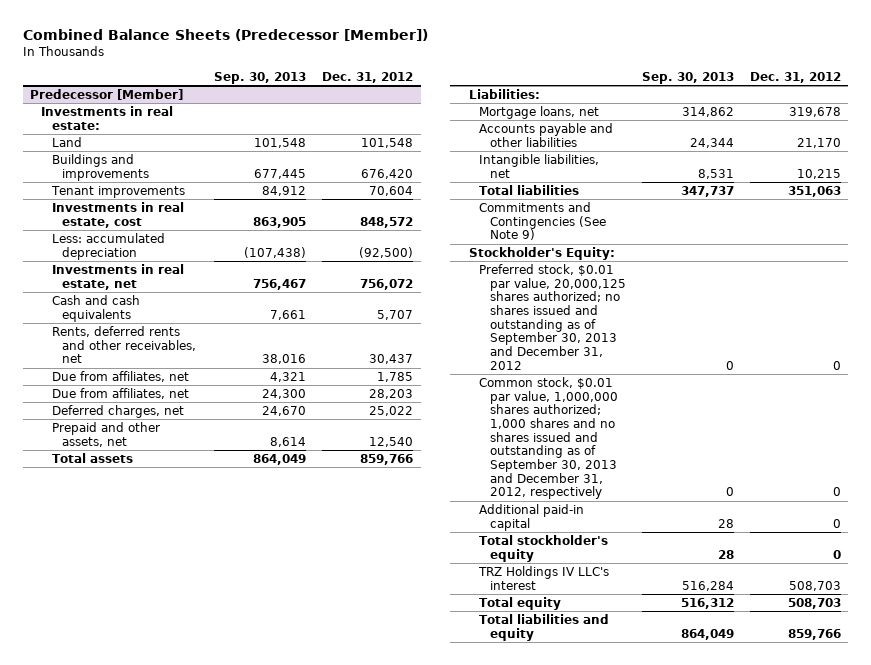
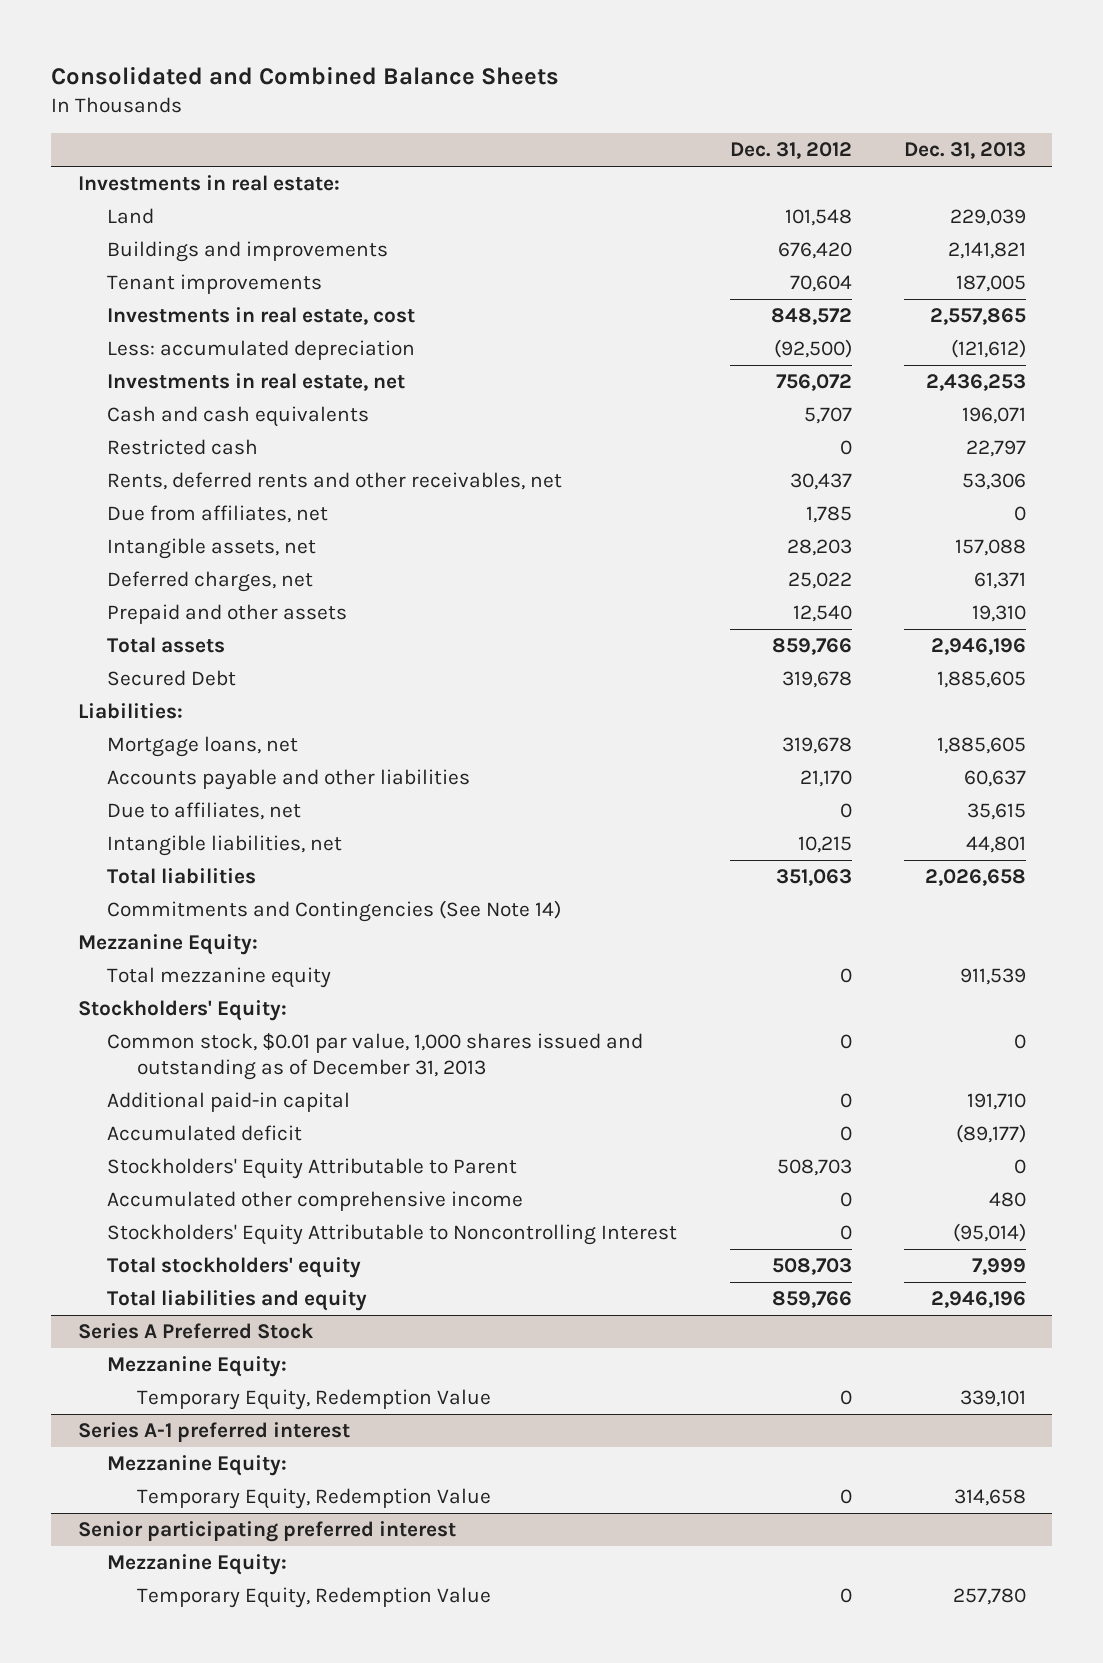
- Combined Balance Sheets (Predecessor [Member])
+ Consolidated and Combined Balance Sheets
- | Sep. 30, 2013 | Dec. 31, 2012
+ | Dec. 31, 2012 | Dec. 31, 2013
- Predecessor [Member]
+ Restricted cash | 0 | 22,797
- Due from affiliates, net | 24,300 | 28,203
+ Intangible assets, net | 28,203 | 157,088
- Prepaid and other assets, net | 8,614 | 12,540
+ Prepaid and other assets | 12,540 | 19,310
+ Secured Debt | 319,678 | 1,885,605
+ Due to affiliates, net | 0 | 35,615
- Commitments and Contingencies (See Note 9)
- Stockholder's Equity:
- Preferred stock, $0.01 par value, 20,000,125 shares authorized; no shares issued and outstanding as of September 30, 2013 and December 31, 2012 | 0 | 0
- Common stock, $0.01 par value, 1,000,000 shares authorized; 1,000 shares and no shares issued and outstanding as of September 30, 2013 and December 31, 2012, respectively | 0 | 0
+ Commitments and Contingencies (See Note 14)
+ Mezzanine Equity:
+ Total mezzanine equity | 0 | 911,539
+ Stockholders' Equity:
+ Common stock, $0.01 par value, 1,000 shares issued and outstanding as of December 31, 2013 | 0 | 0
- Total stockholder's equity | 28 | 0
- TRZ Holdings IV LLC's interest | 516,284 | 508,703
- Total equity | 516,312 | 508,703
+ Accumulated deficit | 0 | (89,177)
+ Stockholders' Equity Attributable to Parent | 508,703 | 0
+ Accumulated other comprehensive income | 0 | 480
+ Stockholders' Equity Attributable to Noncontrolling Interest | 0 | (95,014)
+ Total stockholders' equity | 508,703 | 7,999
+ Series A Preferred Stock
+ Mezzanine Equity:
+ Temporary Equity, Redemption Value | 0 | 339,101
+ Series A-1 preferred interest
+ Mezzanine Equity:
+ Temporary Equity, Redemption Value | 0 | 314,658
+ Senior participating preferred interest
+ Mezzanine Equity:
+ Temporary Equity, Redemption Value | 0 | 257,780

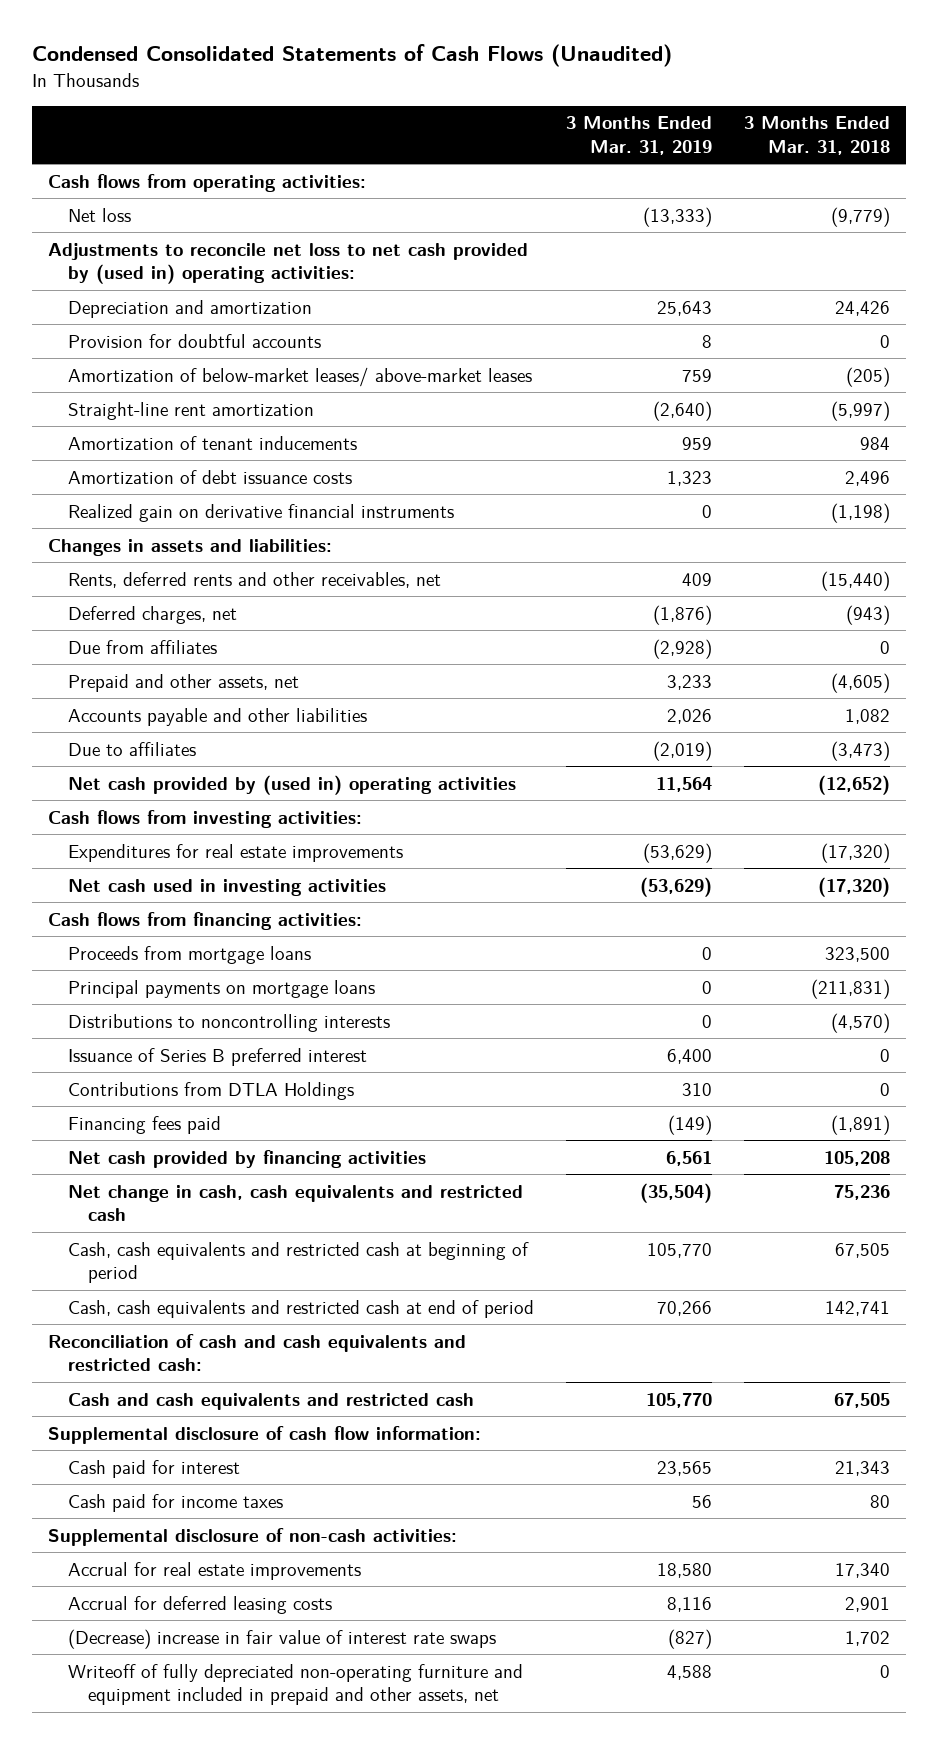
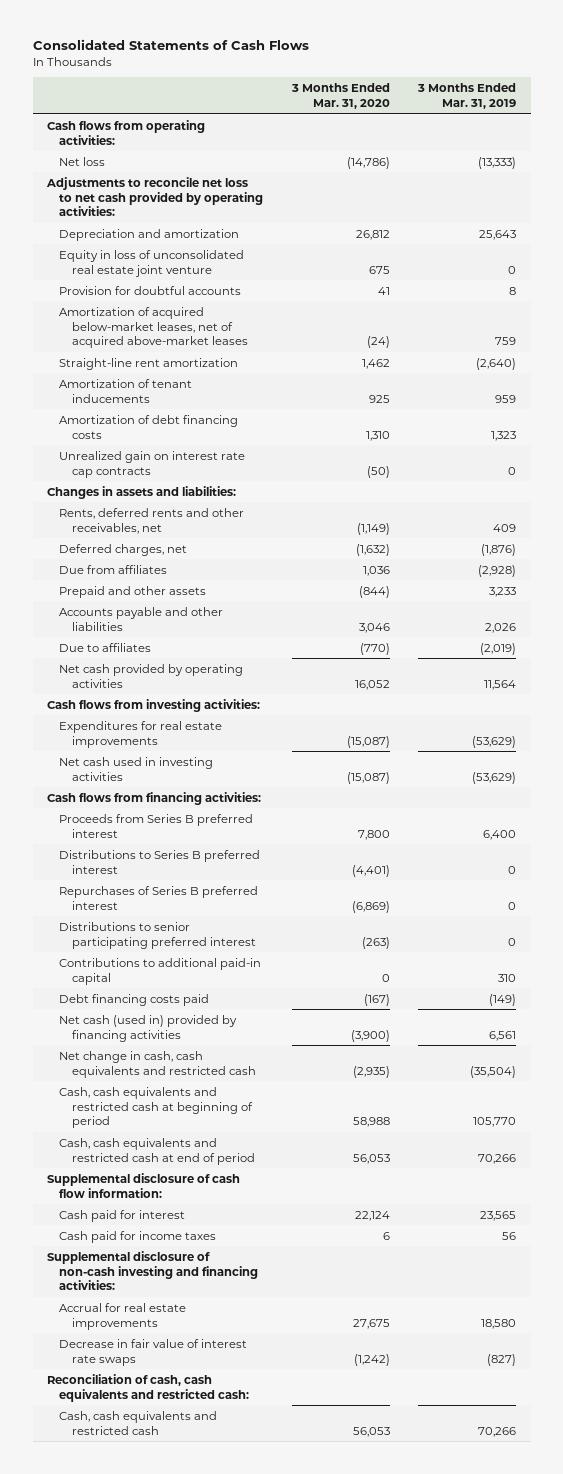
- Condensed Consolidated Statements of Cash Flows (Unaudited)
+ Consolidated Statements of Cash Flows
- | 3 Months Ended Mar. 31, 2019 | 3 Months Ended Mar. 31, 2018
+ | 3 Months Ended Mar. 31, 2020 | 3 Months Ended Mar. 31, 2019
- Adjustments to reconcile net loss to net cash provided by (used in) operating activities:
+ Adjustments to reconcile net loss to net cash provided by operating activities:
+ Equity in loss of unconsolidated real estate joint venture | 675 | 0
- Amortization of below-market leases/ above-market leases | 759 | (205)
+ Amortization of acquired below-market leases, net of acquired above-market leases | (24) | 759
- Amortization of debt issuance costs | 1,323 | 2,496
- Realized gain on derivative financial instruments | 0 | (1,198)
+ Amortization of debt financing costs | 1,310 | 1,323
+ Unrealized gain on interest rate cap contracts | (50) | 0
- Prepaid and other assets, net | 3,233 | (4,605)
+ Prepaid and other assets | (844) | 3,233
- Net cash provided by (used in) operating activities | 11,564 | (12,652)
+ Net cash provided by operating activities | 16,052 | 11,564
- Proceeds from mortgage loans | 0 | 323,500
- Principal payments on mortgage loans | 0 | (211,831)
- Distributions to noncontrolling interests | 0 | (4,570)
- Issuance of Series B preferred interest | 6,400 | 0
- Contributions from DTLA Holdings | 310 | 0
- Financing fees paid | (149) | (1,891)
- Net cash provided by financing activities | 6,561 | 105,208
+ Proceeds from Series B preferred interest | 7,800 | 6,400
+ Distributions to Series B preferred interest | (4,401) | 0
+ Repurchases of Series B preferred interest | (6,869) | 0
+ Distributions to senior participating preferred interest | (263) | 0
+ Contributions to additional paid-in capital | 0 | 310
+ Debt financing costs paid | (167) | (149)
+ Net cash (used in) provided by financing activities | (3,900) | 6,561
- Reconciliation of cash and cash equivalents and restricted cash:
- Cash and cash equivalents and restricted cash | 105,770 | 67,505
- Supplemental disclosure of non-cash activities:
+ Supplemental disclosure of non-cash investing and financing activities:
- Accrual for deferred leasing costs | 8,116 | 2,901
- (Decrease) increase in fair value of interest rate swaps | (827) | 1,702
- Writeoff of fully depreciated non-operating furniture and equipment included in prepaid and other assets, net | 4,588 | 0
+ Decrease in fair value of interest rate swaps | (1,242) | (827)
+ Reconciliation of cash, cash equivalents and restricted cash:
+ Cash, cash equivalents and restricted cash | 56,053 | 70,266

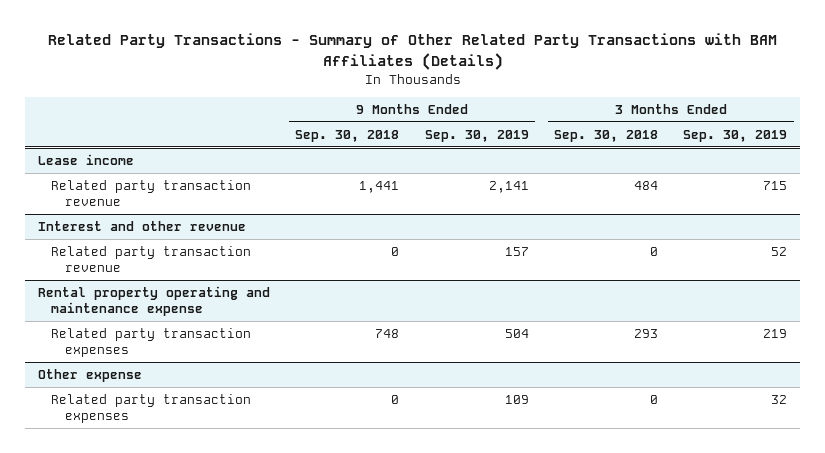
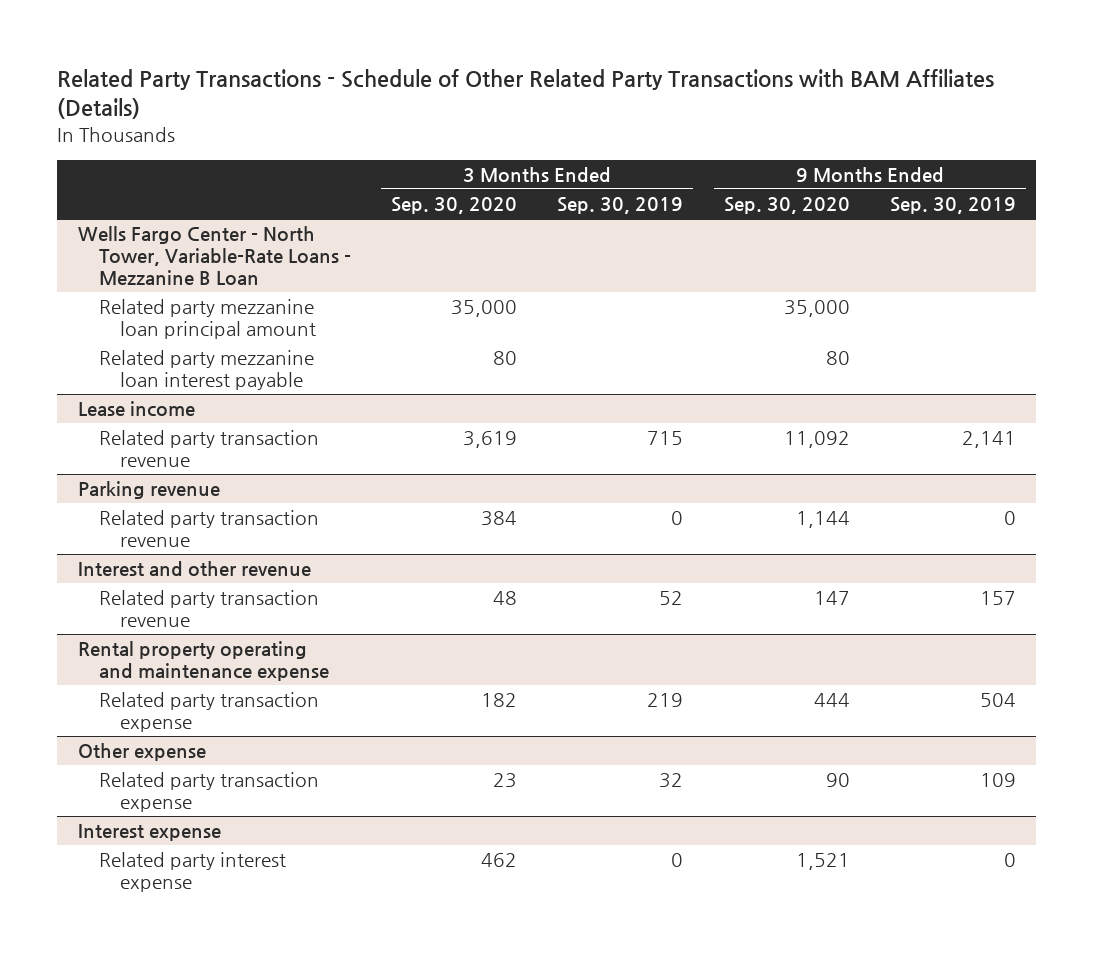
- Related Party Transactions - Summary of Other Related Party Transactions with BAM Affiliates (Details)
+ Related Party Transactions - Schedule of Other Related Party Transactions with BAM Affiliates (Details)
- | 9 Months Ended Sep. 30, 2018 | 9 Months Ended Sep. 30, 2019 | 3 Months Ended Sep. 30, 2018 | 3 Months Ended Sep. 30, 2019
+ | 3 Months Ended Sep. 30, 2020 | 3 Months Ended Sep. 30, 2019 | 9 Months Ended Sep. 30, 2020 | 9 Months Ended Sep. 30, 2019
+ Wells Fargo Center - North Tower, Variable-Rate Loans - Mezzanine B Loan
+ Related party mezzanine loan principal amount | 35,000 | | 35,000 |
+ Related party mezzanine loan interest payable | 80 | | 80 |
+ Parking revenue
+ Related party transaction revenue | 384 | 0 | 1,144 | 0
@ Rental property operating and maintenance expense
- Related party transaction expenses | 748 | 504 | 293 | 219
+ Related party transaction expense | 182 | 219 | 444 | 504
@ Other expense
- Related party transaction expenses | 0 | 109 | 0 | 32
+ Related party transaction expense | 23 | 32 | 90 | 109
+ Interest expense
+ Related party interest expense | 462 | 0 | 1,521 | 0

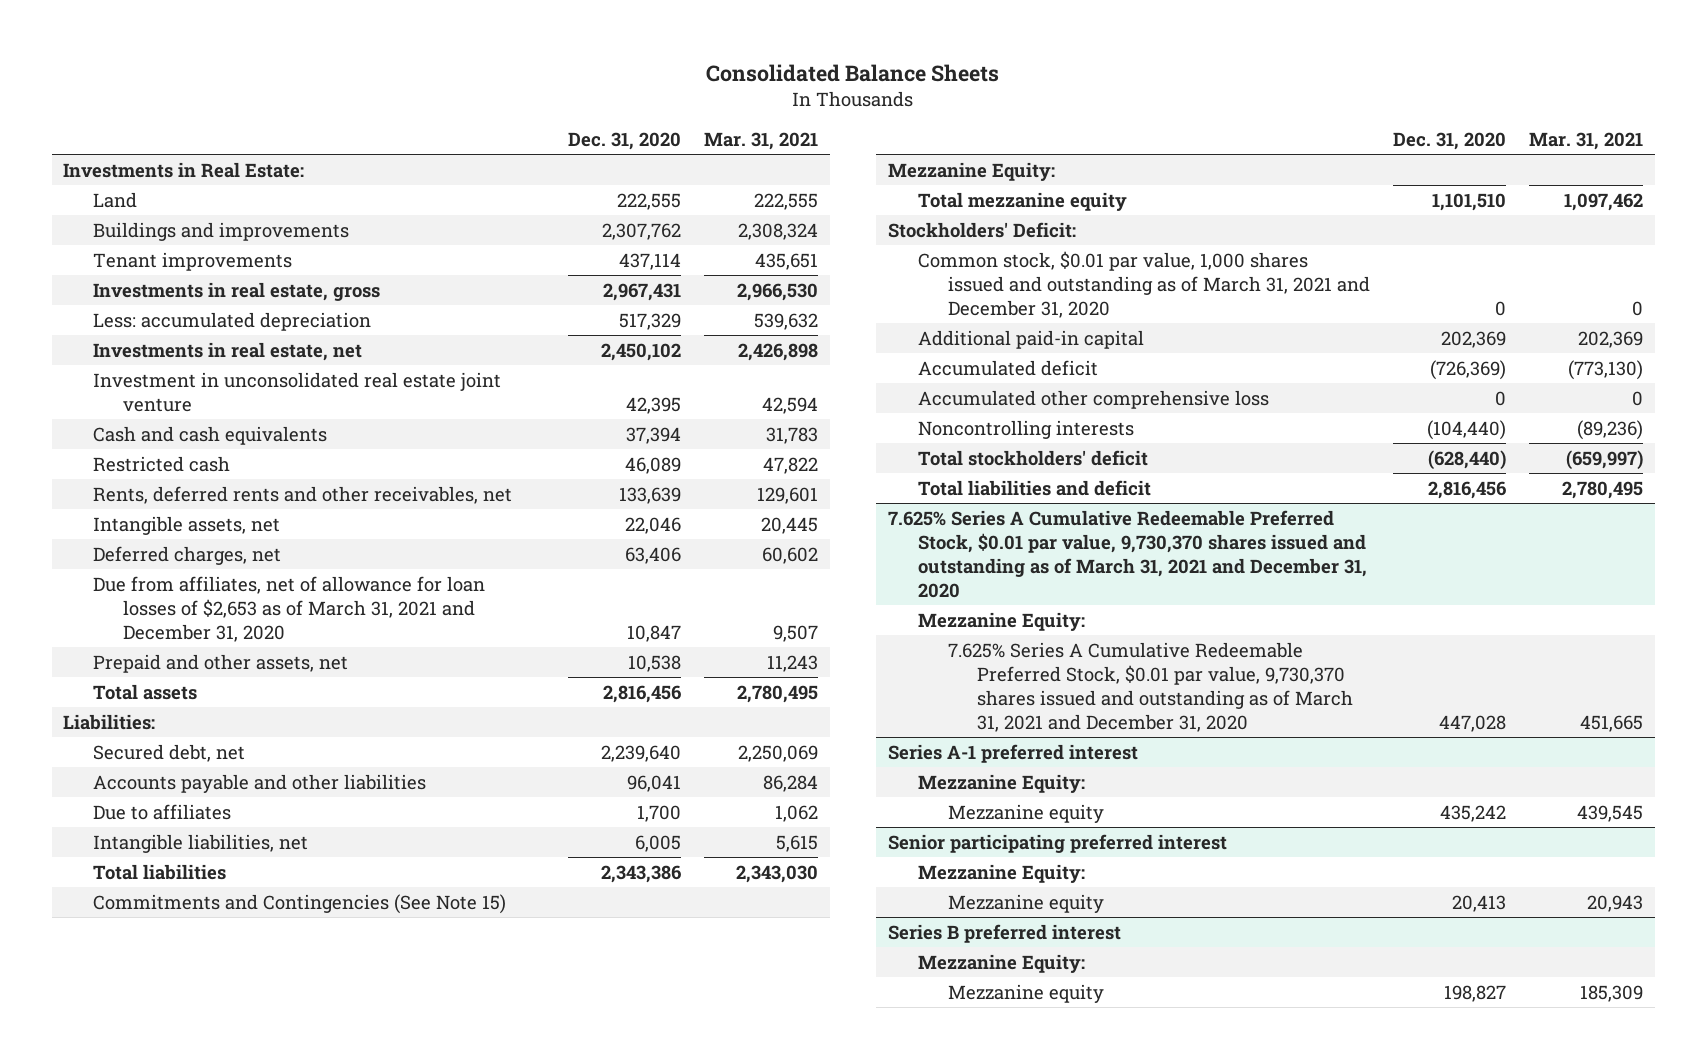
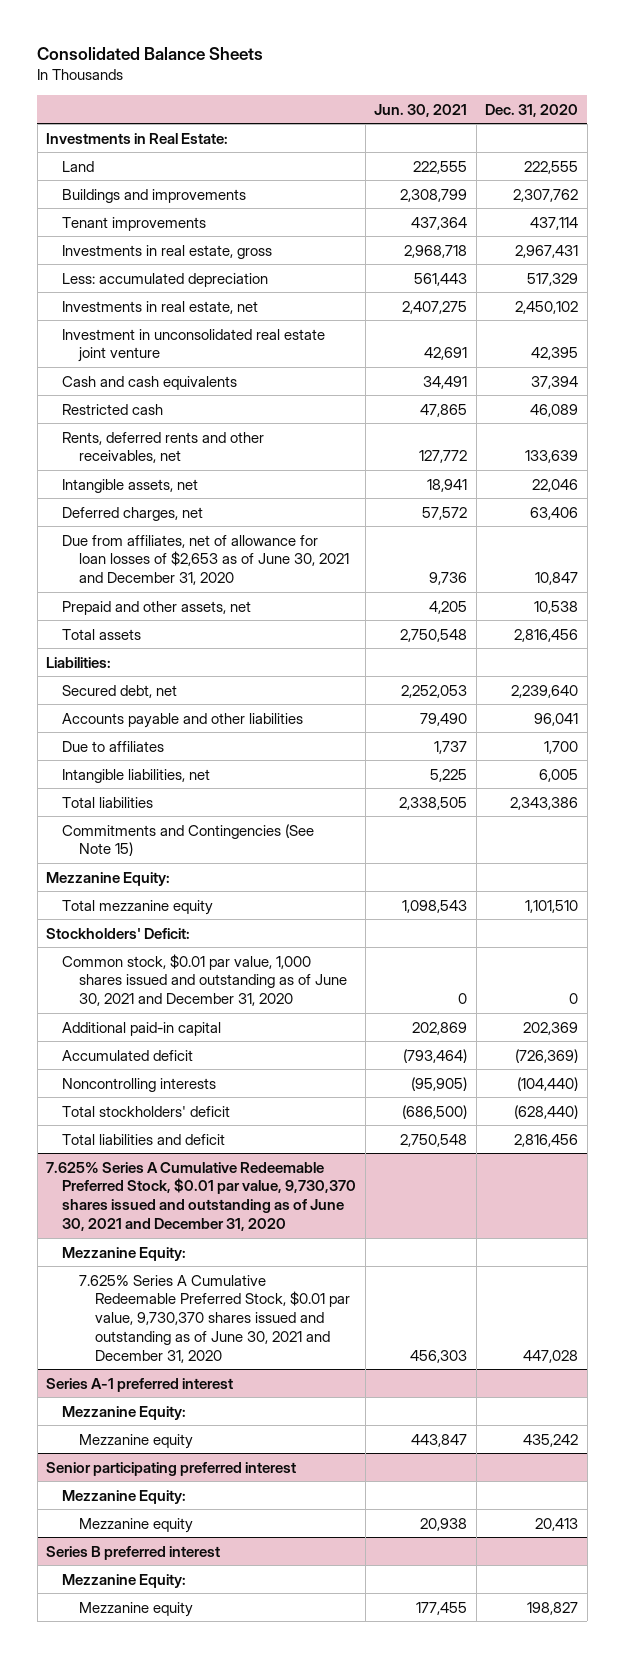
- | Dec. 31, 2020 | Mar. 31, 2021
+ | Jun. 30, 2021 | Dec. 31, 2020
- Due from affiliates, net of allowance for loan losses of $2,653 as of March 31, 2021 and December 31, 2020 | 10,847 | 9,507
+ Due from affiliates, net of allowance for loan losses of $2,653 as of June 30, 2021 and December 31, 2020 | 9,736 | 10,847
- Common stock, $0.01 par value, 1,000 shares issued and outstanding as of March 31, 2021 and December 31, 2020 | 0 | 0
+ Common stock, $0.01 par value, 1,000 shares issued and outstanding as of June 30, 2021 and December 31, 2020 | 0 | 0
- Accumulated other comprehensive loss | 0 | 0
- 7.625% Series A Cumulative Redeemable Preferred Stock, $0.01 par value, 9,730,370 shares issued and outstanding as of March 31, 2021 and December 31, 2020
+ 7.625% Series A Cumulative Redeemable Preferred Stock, $0.01 par value, 9,730,370 shares issued and outstanding as of June 30, 2021 and December 31, 2020
- 7.625% Series A Cumulative Redeemable Preferred Stock, $0.01 par value, 9,730,370 shares issued and outstanding as of March 31, 2021 and December 31, 2020 | 447,028 | 451,665
+ 7.625% Series A Cumulative Redeemable Preferred Stock, $0.01 par value, 9,730,370 shares issued and outstanding as of June 30, 2021 and December 31, 2020 | 456,303 | 447,028

